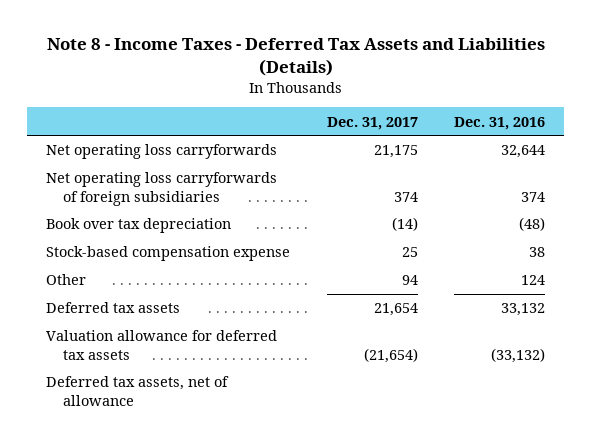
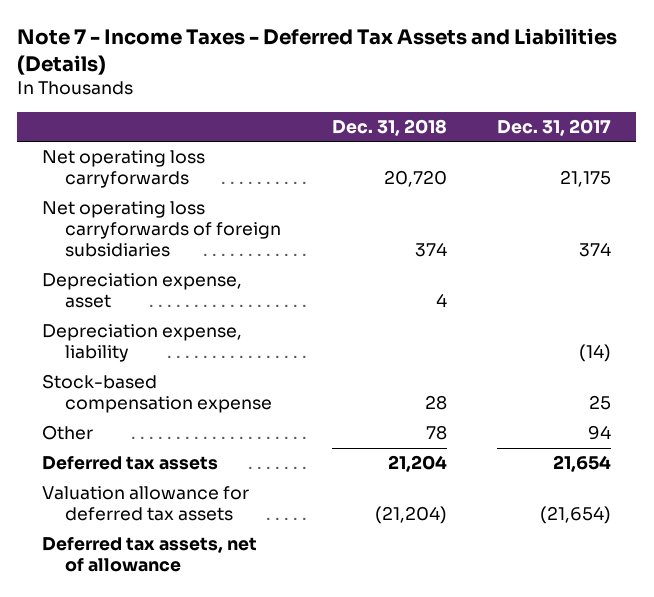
- Note 8 - Income Taxes - Deferred Tax Assets and Liabilities (Details)
+ Note 7 - Income Taxes - Deferred Tax Assets and Liabilities (Details)
- | Dec. 31, 2017 | Dec. 31, 2016
+ | Dec. 31, 2018 | Dec. 31, 2017
- Book over tax depreciation | (14) | (48)
+ Depreciation expense, asset | 4 |
+ Depreciation expense, liability | | (14)

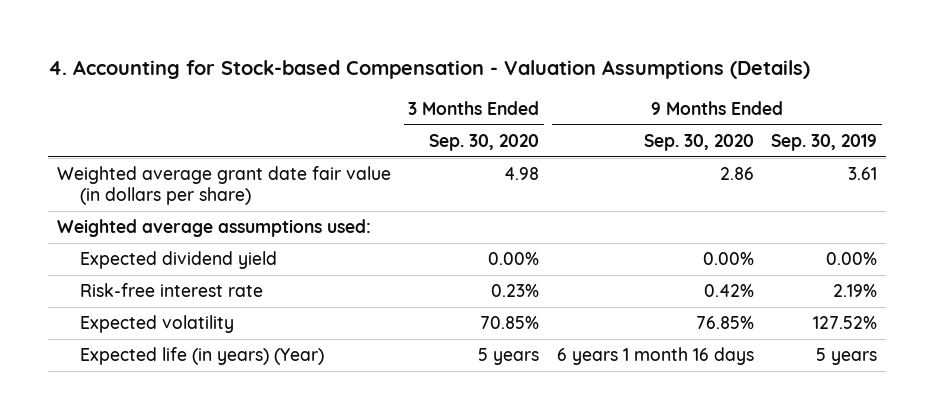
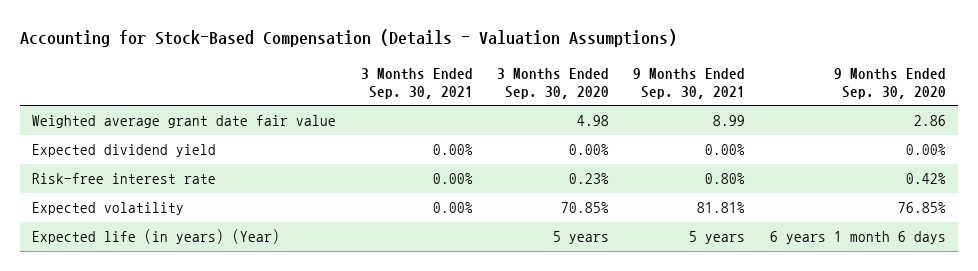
- 4. Accounting for Stock-based Compensation - Valuation Assumptions (Details)
+ Accounting for Stock-Based Compensation (Details - Valuation Assumptions)
- | 3 Months Ended Sep. 30, 2020 | 9 Months Ended Sep. 30, 2020 | 9 Months Ended Sep. 30, 2019
+ | 3 Months Ended Sep. 30, 2021 | 3 Months Ended Sep. 30, 2020 | 9 Months Ended Sep. 30, 2021 | 9 Months Ended Sep. 30, 2020
- Weighted average grant date fair value (in dollars per share) | 4.98 | 2.86 | 3.61
- Weighted average assumptions used:
+ Weighted average grant date fair value | | 4.98 | 8.99 | 2.86
- Expected life (in years) (Year) | 5 years | 6 years 1 month 16 days | 5 years
+ Expected life (in years) (Year) | | 5 years | 5 years | 6 years 1 month 6 days

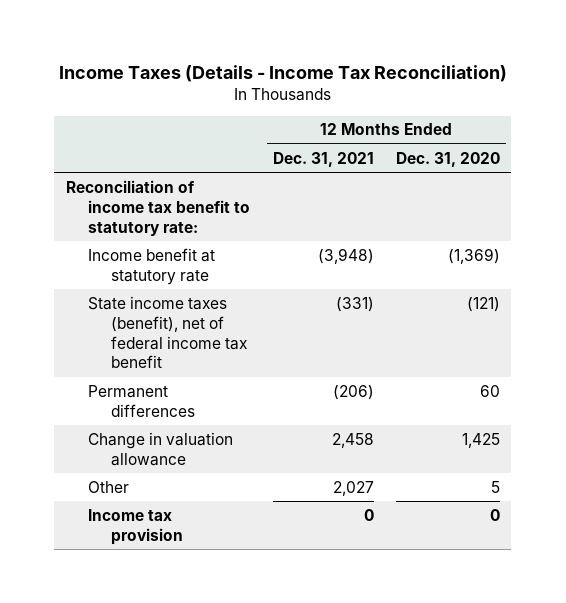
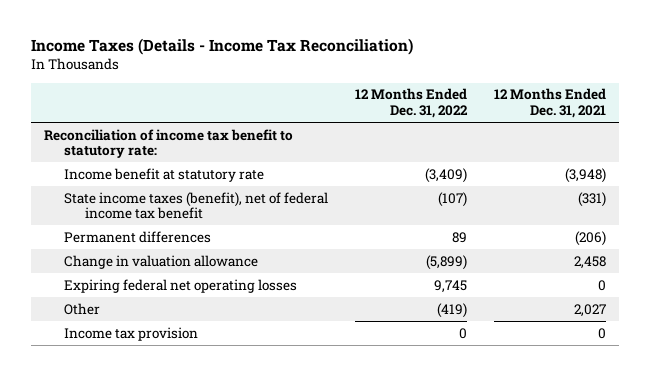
- | 12 Months Ended Dec. 31, 2021 | 12 Months Ended Dec. 31, 2020
+ | 12 Months Ended Dec. 31, 2022 | 12 Months Ended Dec. 31, 2021
+ Expiring federal net operating losses | 9,745 | 0

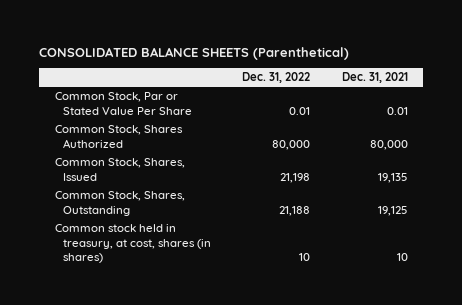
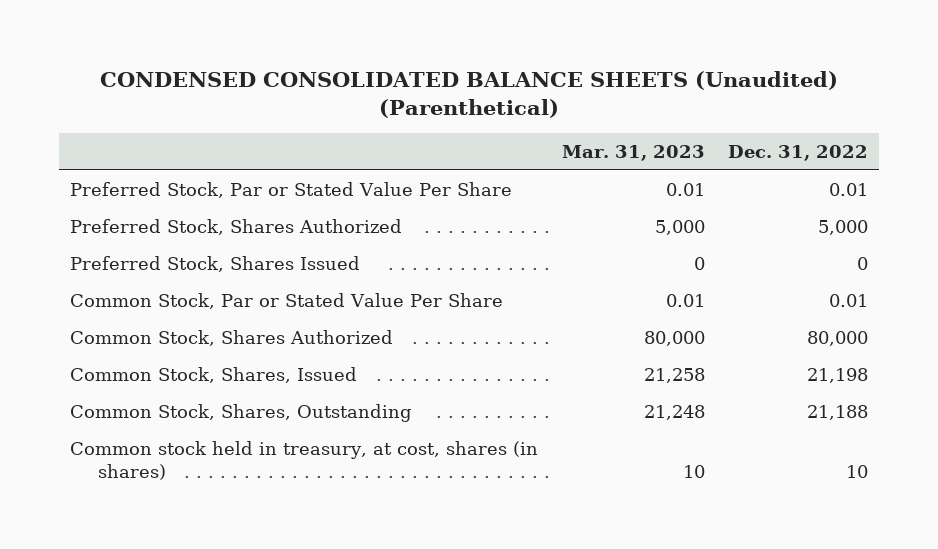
- CONSOLIDATED BALANCE SHEETS (Parenthetical)
+ CONDENSED CONSOLIDATED BALANCE SHEETS (Unaudited) (Parenthetical)
- | Dec. 31, 2022 | Dec. 31, 2021
+ | Mar. 31, 2023 | Dec. 31, 2022
+ Preferred Stock, Par or Stated Value Per Share | 0.01 | 0.01
+ Preferred Stock, Shares Authorized | 5,000 | 5,000
+ Preferred Stock, Shares Issued | 0 | 0

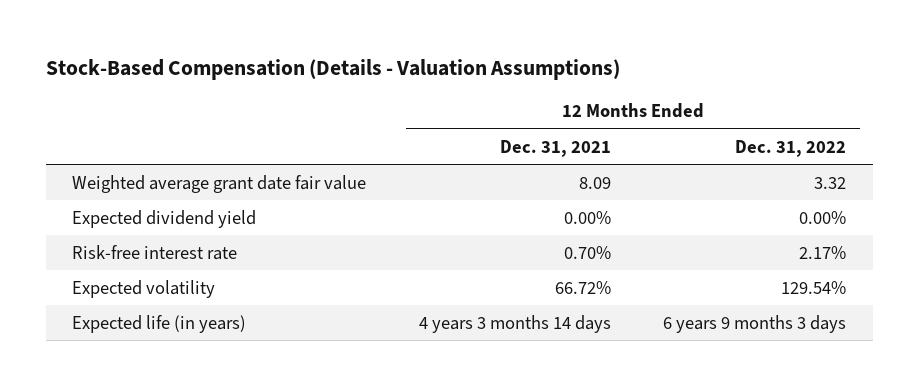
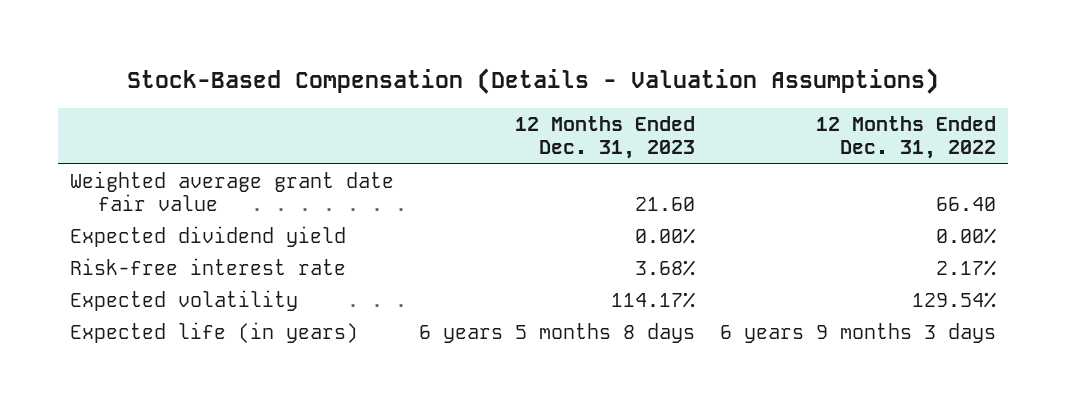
- | 12 Months Ended Dec. 31, 2021 | 12 Months Ended Dec. 31, 2022
+ | 12 Months Ended Dec. 31, 2023 | 12 Months Ended Dec. 31, 2022
- Weighted average grant date fair value | 8.09 | 3.32
+ Weighted average grant date fair value | 21.60 | 66.40

